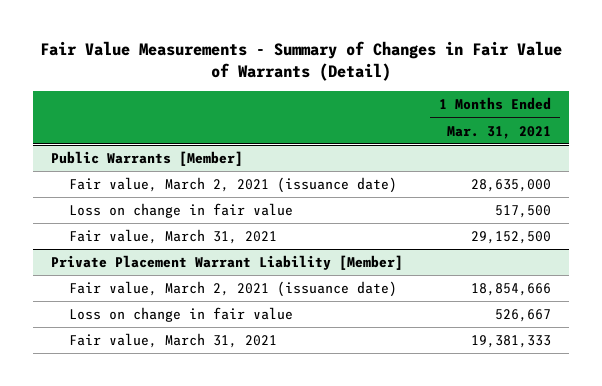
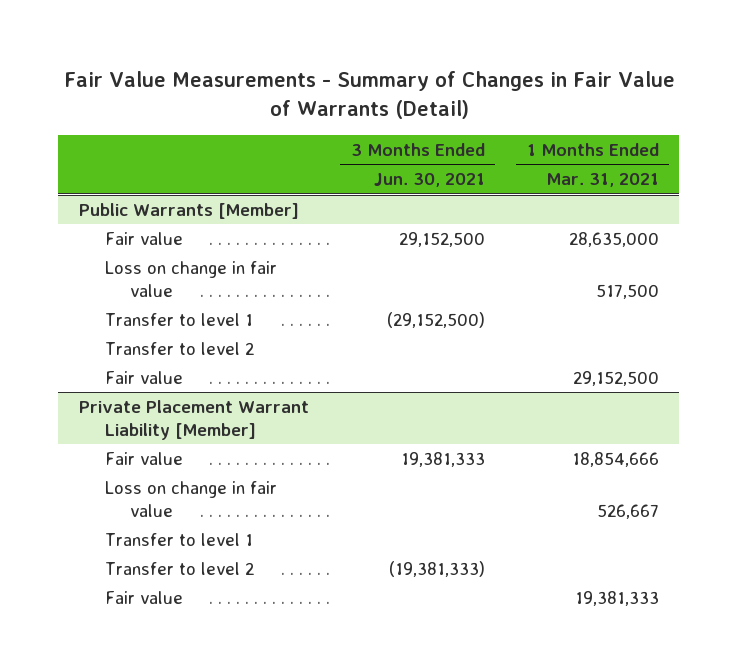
- | 1 Months Ended Mar. 31, 2021
+ | 3 Months Ended Jun. 30, 2021 | 1 Months Ended Mar. 31, 2021
@ Public Warrants [Member]
- Fair value, March 2, 2021 (issuance date) | 28,635,000
+ Fair value | 29,152,500 | 28,635,000
- Fair value, March 31, 2021 | 29,152,500
+ Transfer to level 1 | (29,152,500) |
+ Transfer to level 2
+ Fair value | | 29,152,500
@ Private Placement Warrant Liability [Member]
- Fair value, March 2, 2021 (issuance date) | 18,854,666
+ Fair value | 19,381,333 | 18,854,666
- Fair value, March 31, 2021 | 19,381,333
+ Transfer to level 1
+ Transfer to level 2 | (19,381,333) |
+ Fair value | | 19,381,333

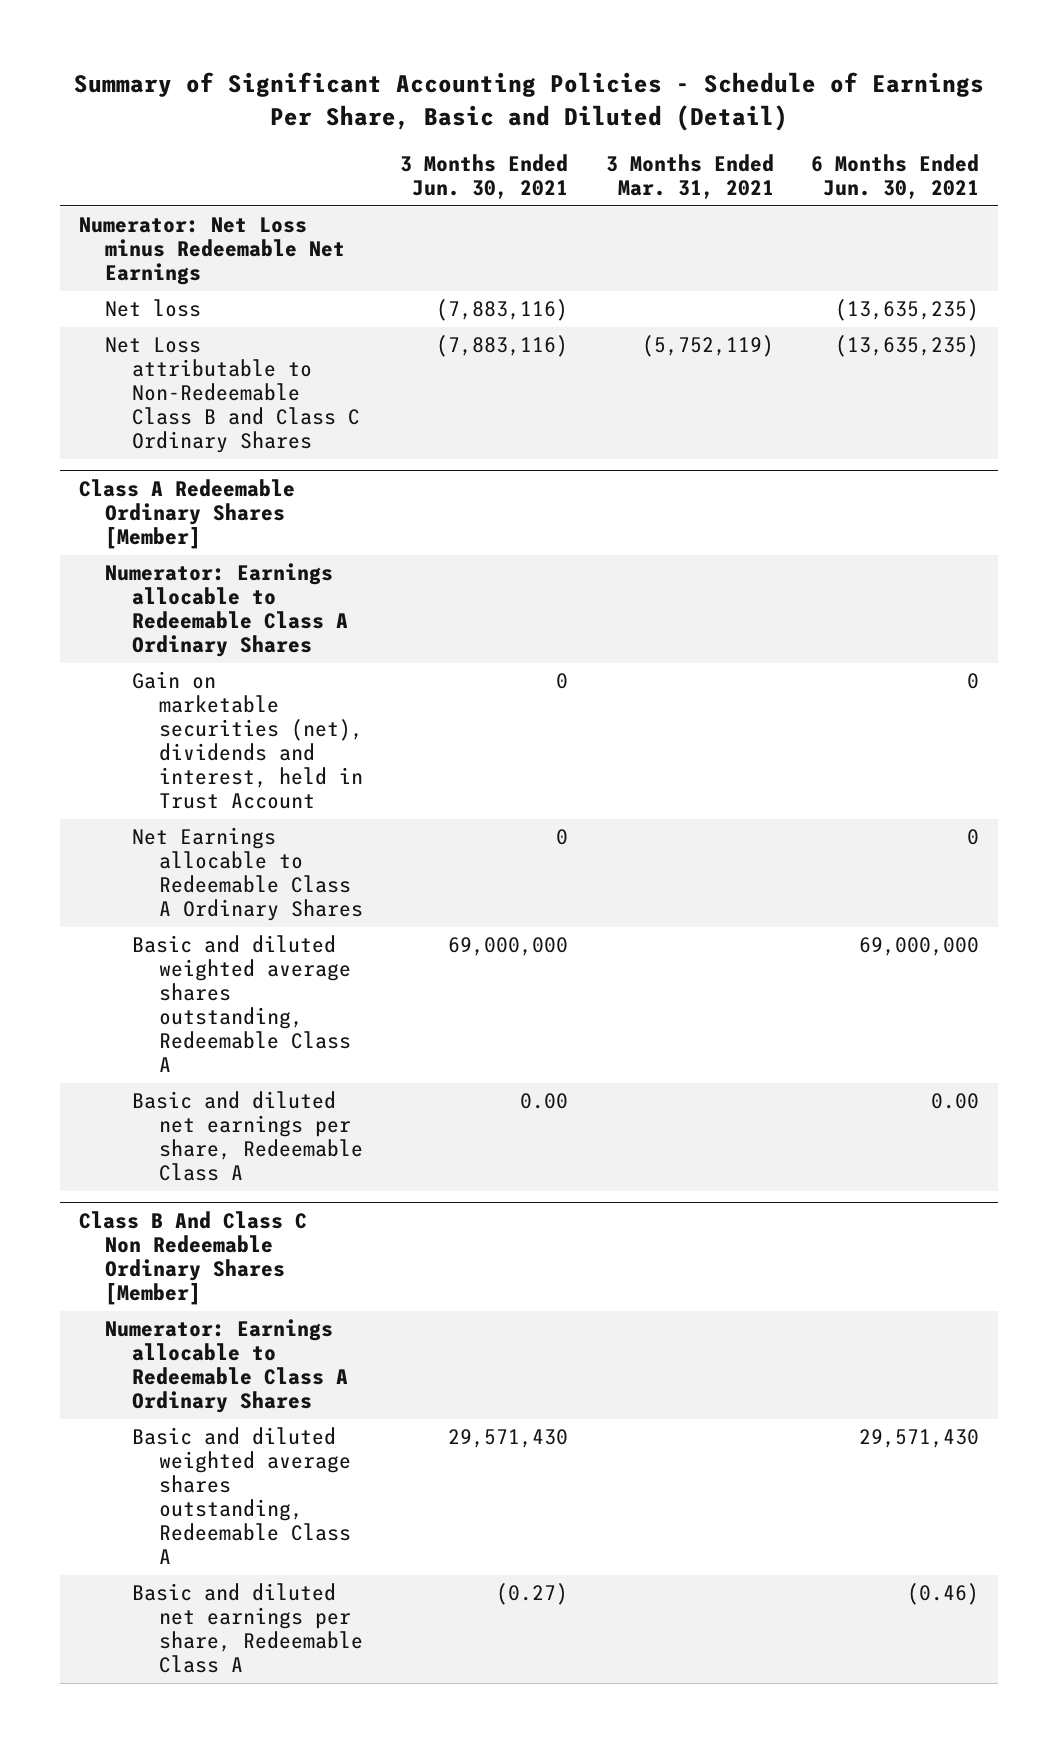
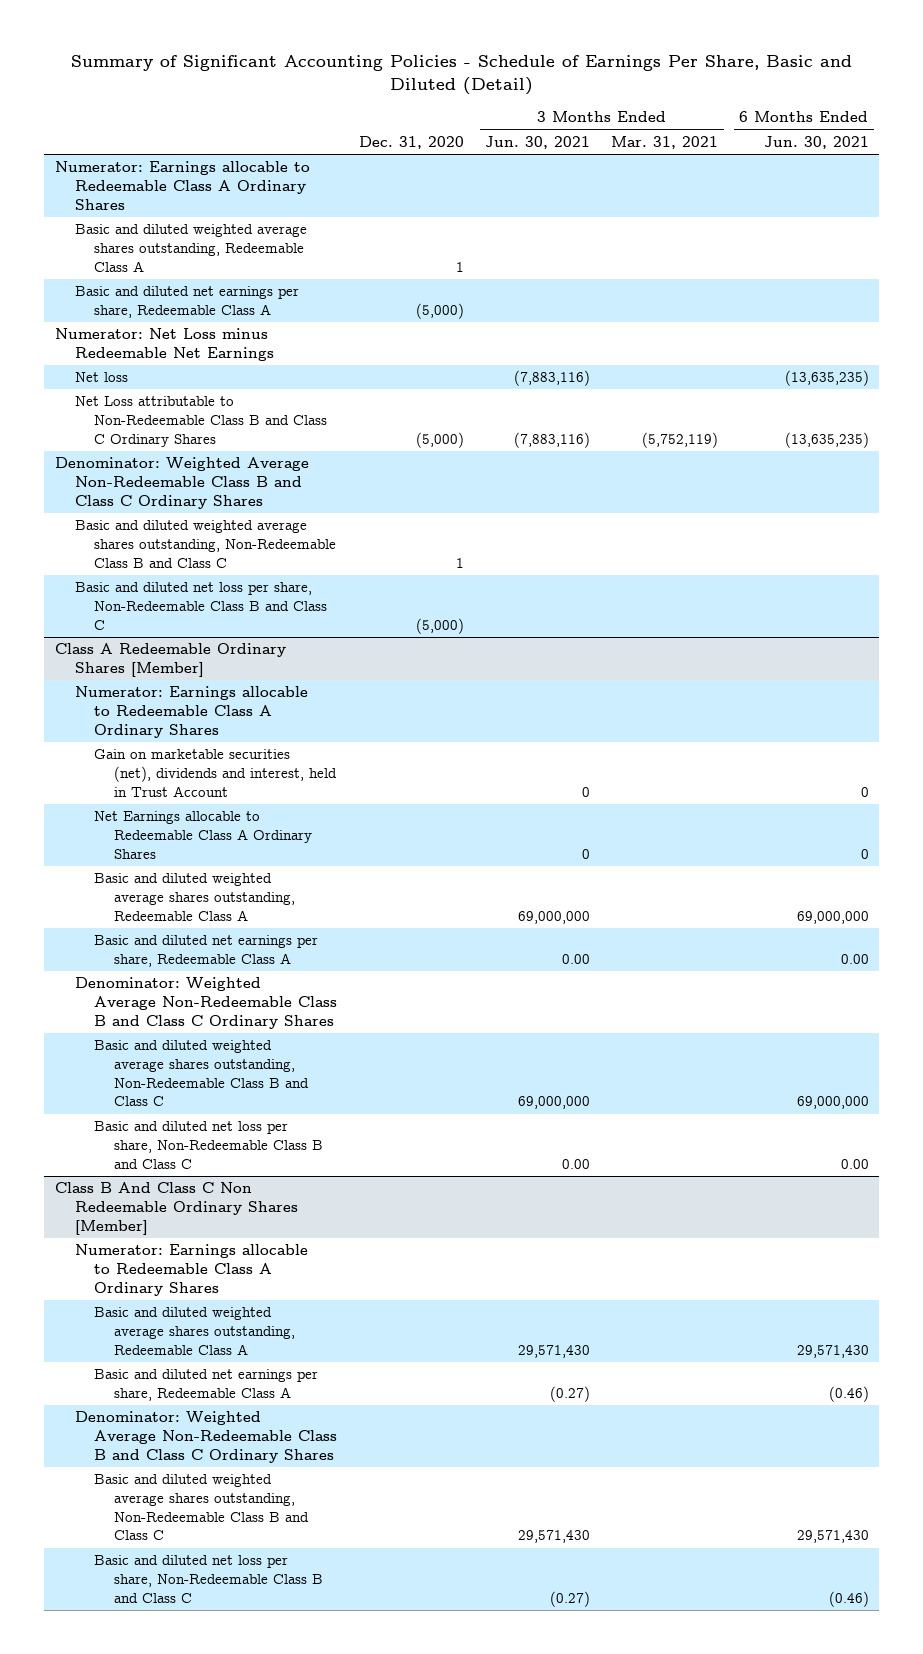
- | 3 Months Ended Jun. 30, 2021 | 3 Months Ended Mar. 31, 2021 | 6 Months Ended Jun. 30, 2021
+ | Dec. 31, 2020 | 3 Months Ended Jun. 30, 2021 | 3 Months Ended Mar. 31, 2021 | 6 Months Ended Jun. 30, 2021
+ Numerator: Earnings allocable to Redeemable Class A Ordinary Shares
+ Basic and diluted weighted average shares outstanding, Redeemable Class A | 1 | | |
+ Basic and diluted net earnings per share, Redeemable Class A | (5,000) | | |
+ Denominator: Weighted Average Non-Redeemable Class B and Class C Ordinary Shares
+ Basic and diluted weighted average shares outstanding, Non-Redeemable Class B and Class C | 1 | | |
+ Basic and diluted net loss per share, Non-Redeemable Class B and Class C | (5,000) | | |
@ Class A Redeemable Ordinary Shares [Member]
+ Denominator: Weighted Average Non-Redeemable Class B and Class C Ordinary Shares
+ Basic and diluted weighted average shares outstanding, Non-Redeemable Class B and Class C | | 69,000,000 | | 69,000,000
+ Basic and diluted net loss per share, Non-Redeemable Class B and Class C | | 0.00 | | 0.00
@ Class B And Class C Non Redeemable Ordinary Shares [Member]
+ Denominator: Weighted Average Non-Redeemable Class B and Class C Ordinary Shares
+ Basic and diluted weighted average shares outstanding, Non-Redeemable Class B and Class C | | 29,571,430 | | 29,571,430
+ Basic and diluted net loss per share, Non-Redeemable Class B and Class C | | (0.27) | | (0.46)

